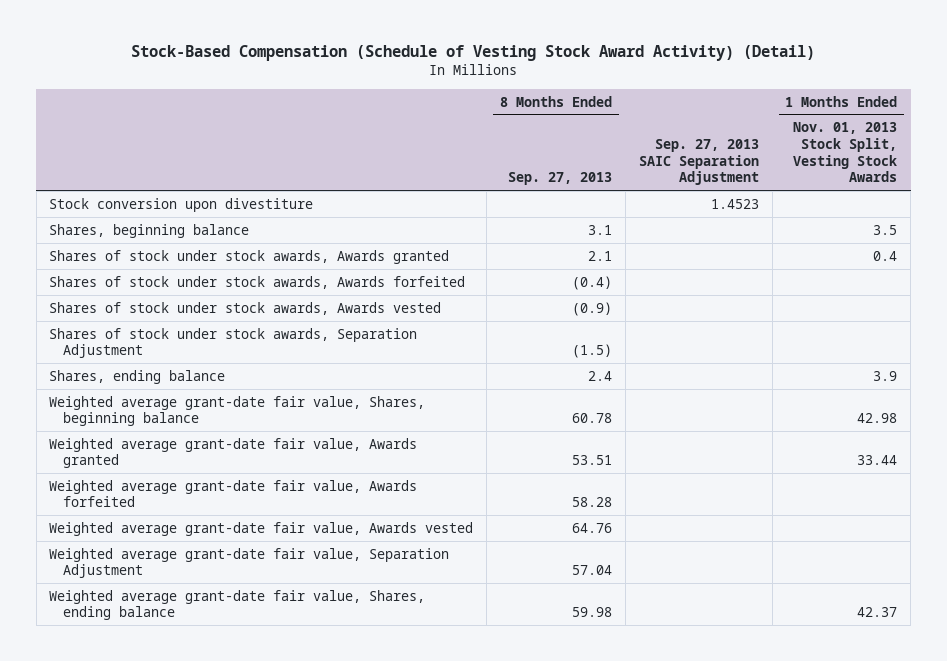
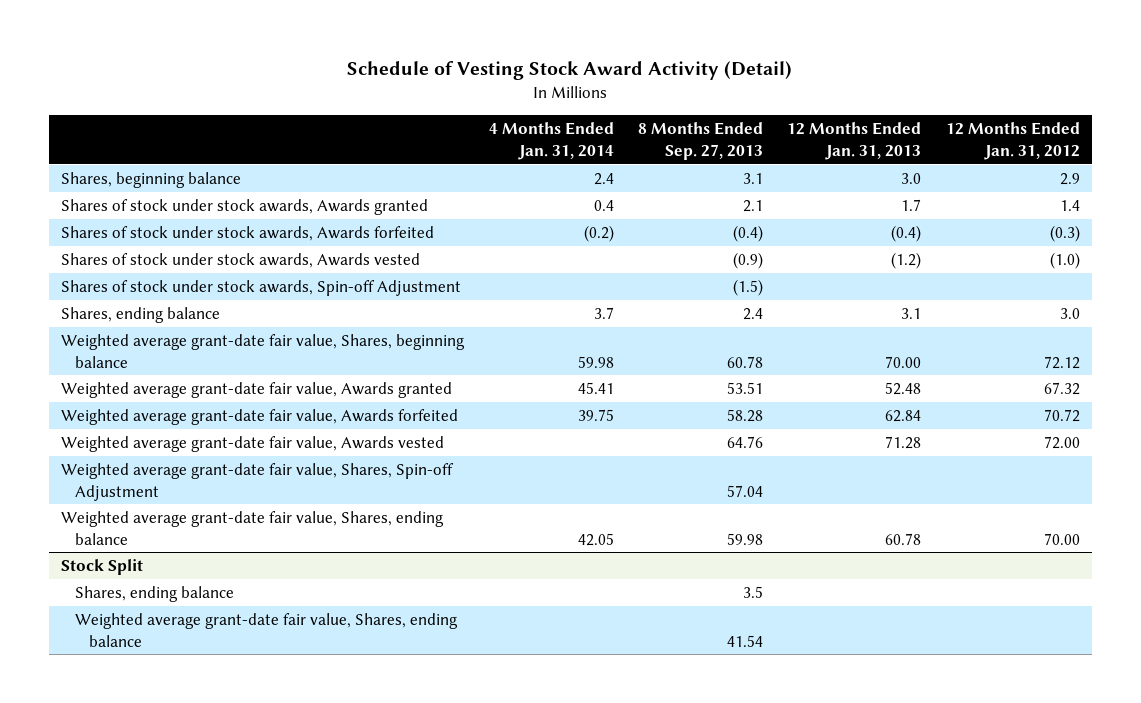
- Stock-Based Compensation (Schedule of Vesting Stock Award Activity) (Detail)
+ Schedule of Vesting Stock Award Activity (Detail)
- | 8 Months Ended Sep. 27, 2013 | Sep. 27, 2013 SAIC Separation Adjustment | 1 Months Ended Nov. 01, 2013 Stock Split, Vesting Stock Awards
+ | 4 Months Ended Jan. 31, 2014 | 8 Months Ended Sep. 27, 2013 | 12 Months Ended Jan. 31, 2013 | 12 Months Ended Jan. 31, 2012
- Stock conversion upon divestiture | | 1.4523 |
- Shares of stock under stock awards, Separation Adjustment | (1.5) | |
+ Shares of stock under stock awards, Spin-off Adjustment | | (1.5) | |
- Weighted average grant-date fair value, Separation Adjustment | 57.04 | |
+ Weighted average grant-date fair value, Shares, Spin-off Adjustment | | 57.04 | |
+ Stock Split
+ Shares, ending balance | | 3.5 | |
+ Weighted average grant-date fair value, Shares, ending balance | | 41.54 | |

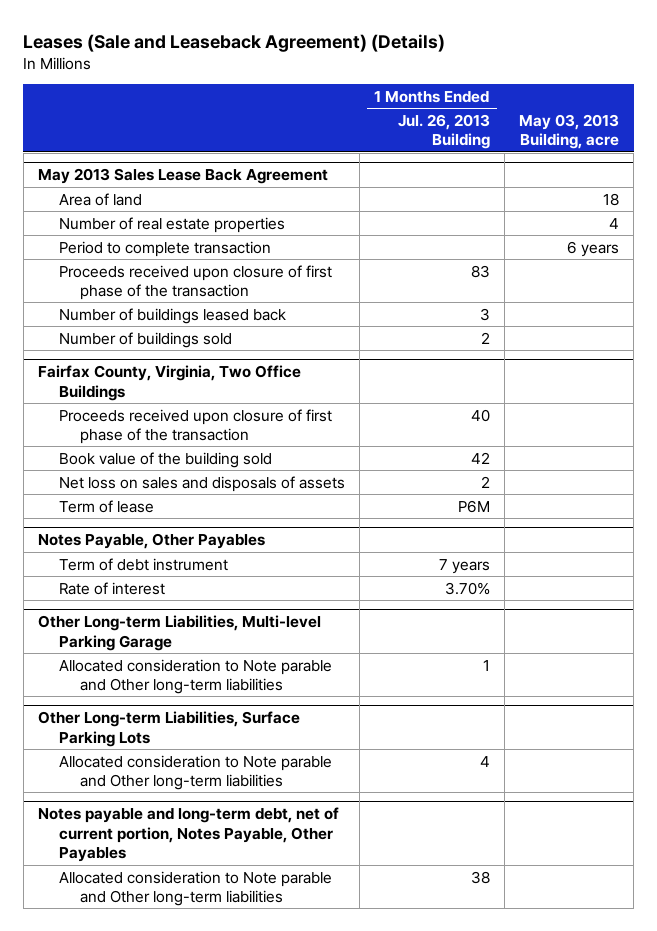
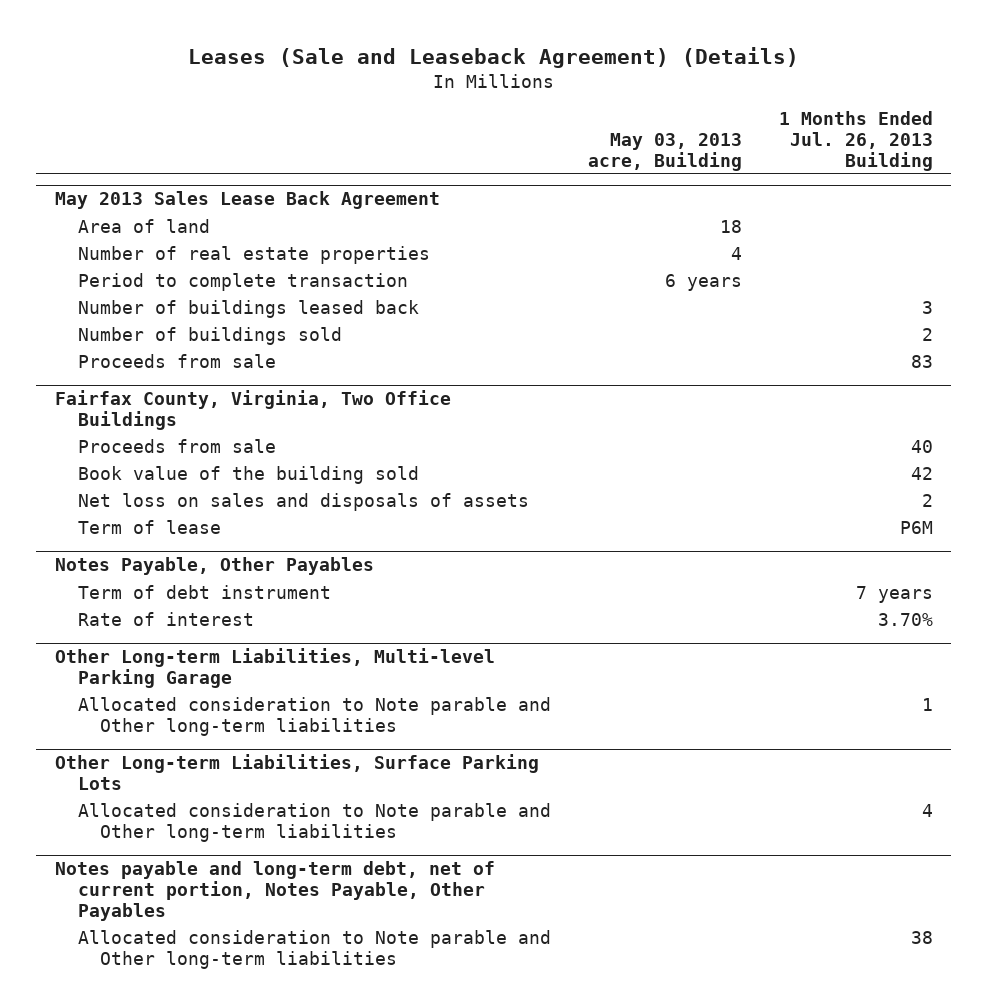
- | 1 Months Ended Jul. 26, 2013 Building | May 03, 2013 Building, acre
+ | May 03, 2013 acre, Building | 1 Months Ended Jul. 26, 2013 Building
@ May 2013 Sales Lease Back Agreement
- Proceeds received upon closure of first phase of the transaction | 83 |
+ Proceeds from sale | | 83
@ Fairfax County, Virginia, Two Office Buildings
- Proceeds received upon closure of first phase of the transaction | 40 |
+ Proceeds from sale | | 40

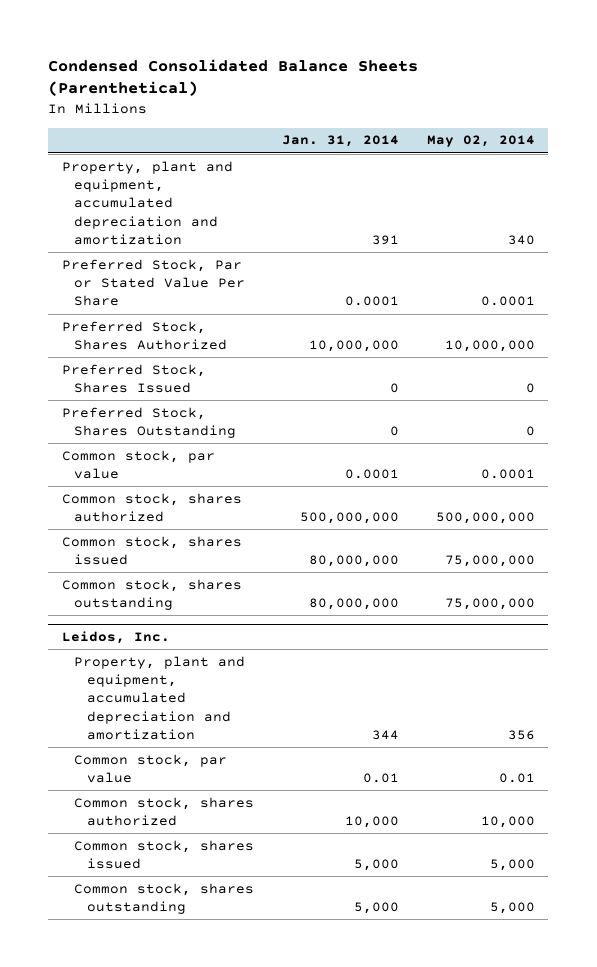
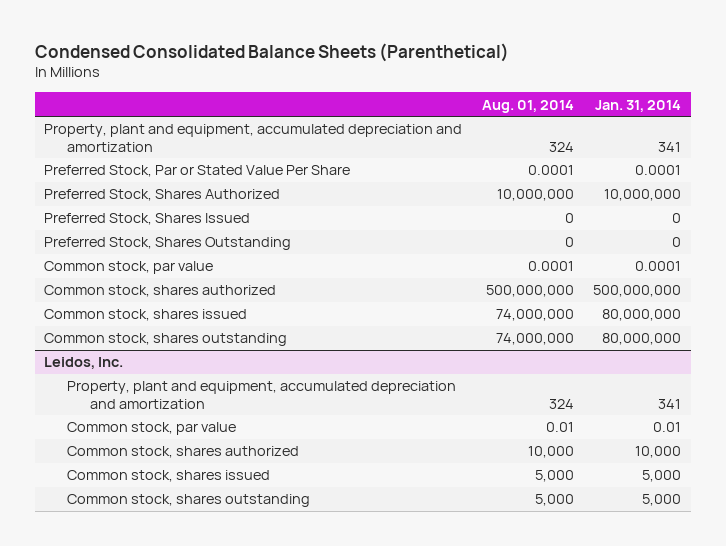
- | Jan. 31, 2014 | May 02, 2014
+ | Aug. 01, 2014 | Jan. 31, 2014
- Property, plant and equipment, accumulated depreciation and amortization | 391 | 340
+ Property, plant and equipment, accumulated depreciation and amortization | 324 | 341
@ Leidos, Inc.
- Property, plant and equipment, accumulated depreciation and amortization | 344 | 356
+ Property, plant and equipment, accumulated depreciation and amortization | 324 | 341

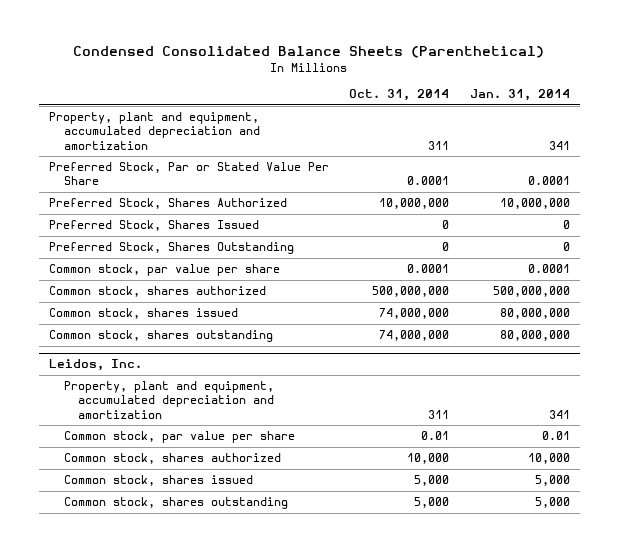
- | Aug. 01, 2014 | Jan. 31, 2014
+ | Oct. 31, 2014 | Jan. 31, 2014
- Common stock, par value | 0.0001 | 0.0001
+ Common stock, par value per share | 0.0001 | 0.0001
@ Leidos, Inc.
- Common stock, par value | 0.01 | 0.01
+ Common stock, par value per share | 0.01 | 0.01

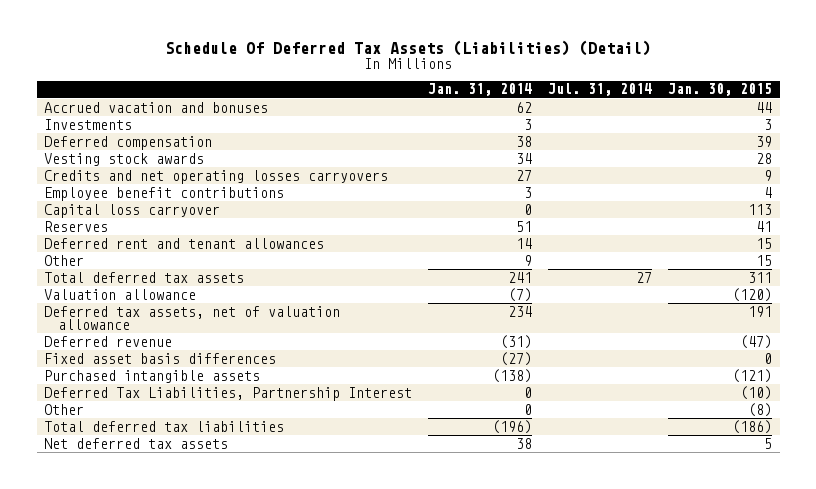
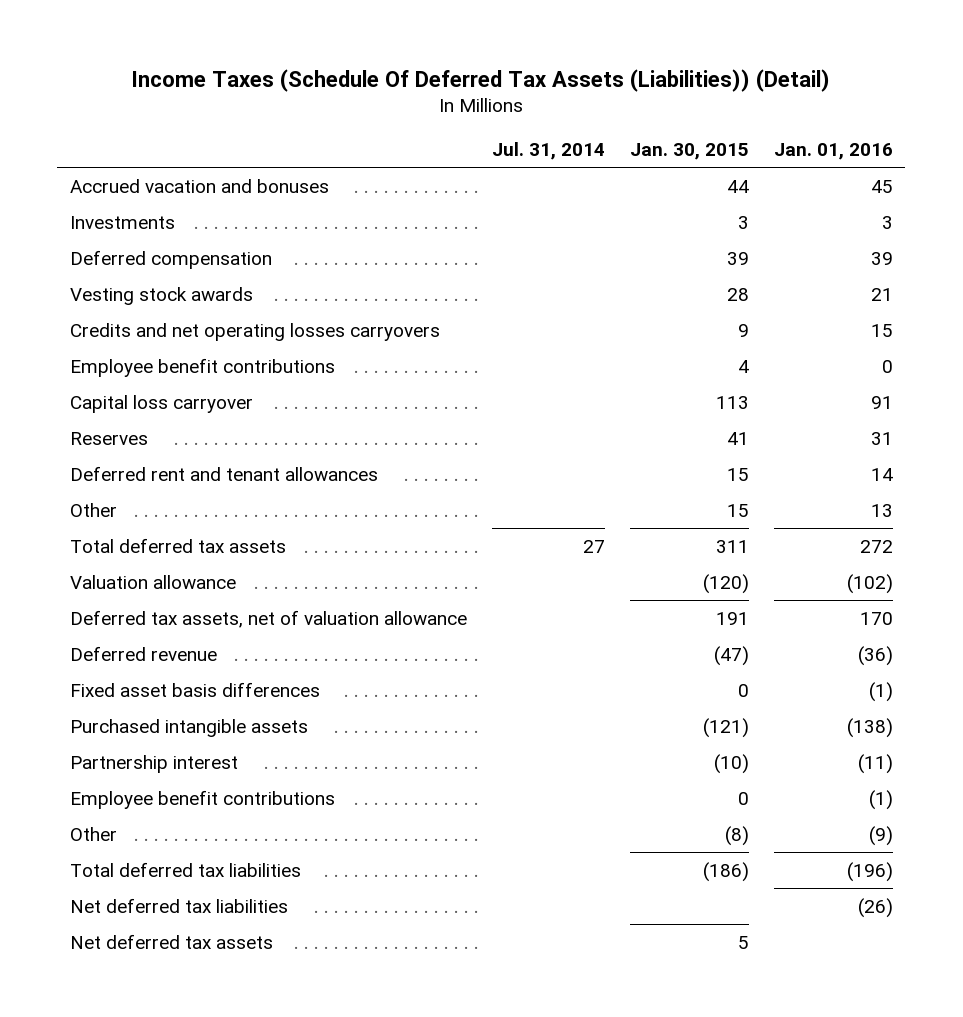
- Schedule Of Deferred Tax Assets (Liabilities) (Detail)
+ Income Taxes (Schedule Of Deferred Tax Assets (Liabilities)) (Detail)
- | Jan. 31, 2014 | Jul. 31, 2014 | Jan. 30, 2015
+ | Jul. 31, 2014 | Jan. 30, 2015 | Jan. 01, 2016
- Deferred Tax Liabilities, Partnership Interest | 0 | | (10)
+ Partnership interest | | (10) | (11)
+ Employee benefit contributions | | 0 | (1)
+ Net deferred tax liabilities | | | (26)

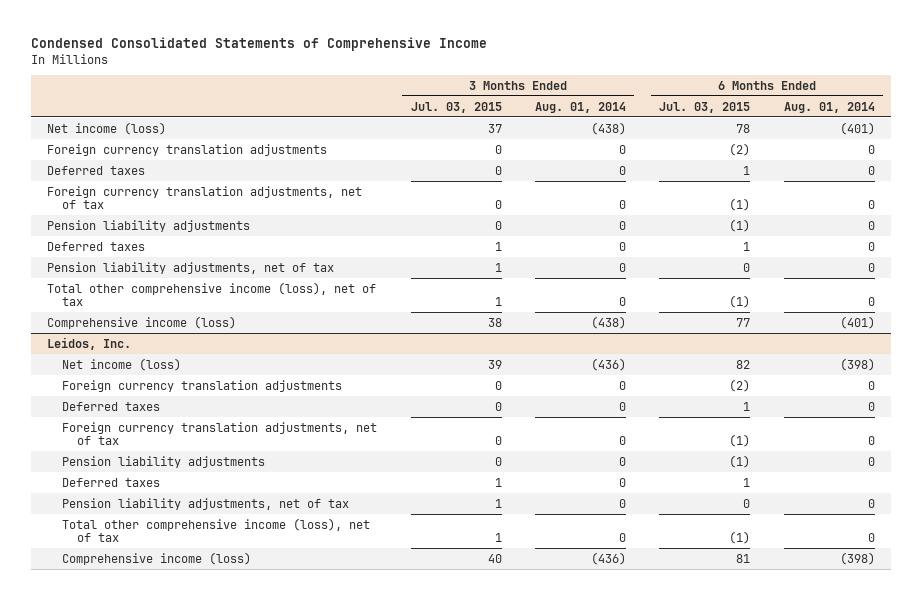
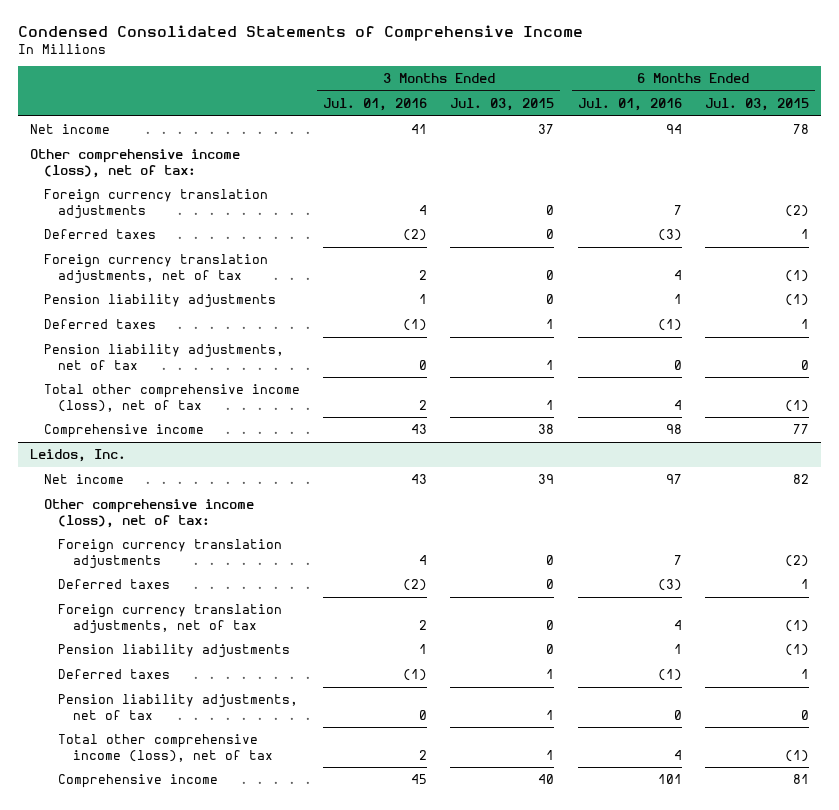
- | 3 Months Ended Jul. 03, 2015 | 3 Months Ended Aug. 01, 2014 | 6 Months Ended Jul. 03, 2015 | 6 Months Ended Aug. 01, 2014
+ | 3 Months Ended Jul. 01, 2016 | 3 Months Ended Jul. 03, 2015 | 6 Months Ended Jul. 01, 2016 | 6 Months Ended Jul. 03, 2015
- Net income (loss) | 37 | (438) | 78 | (401)
+ Net income | 41 | 37 | 94 | 78
+ Other comprehensive income (loss), net of tax:
- Comprehensive income (loss) | 38 | (438) | 77 | (401)
+ Comprehensive income | 43 | 38 | 98 | 77
@ Leidos, Inc.
- Net income (loss) | 39 | (436) | 82 | (398)
+ Net income | 43 | 39 | 97 | 82
+ Other comprehensive income (loss), net of tax:
- Comprehensive income (loss) | 40 | (436) | 81 | (398)
+ Comprehensive income | 45 | 40 | 101 | 81

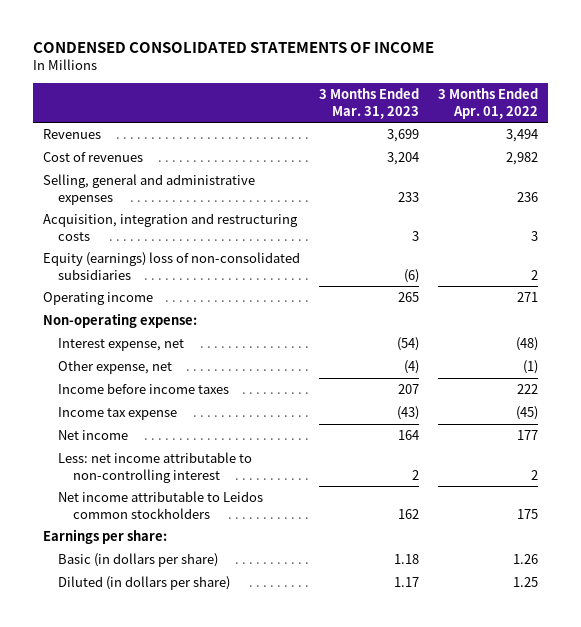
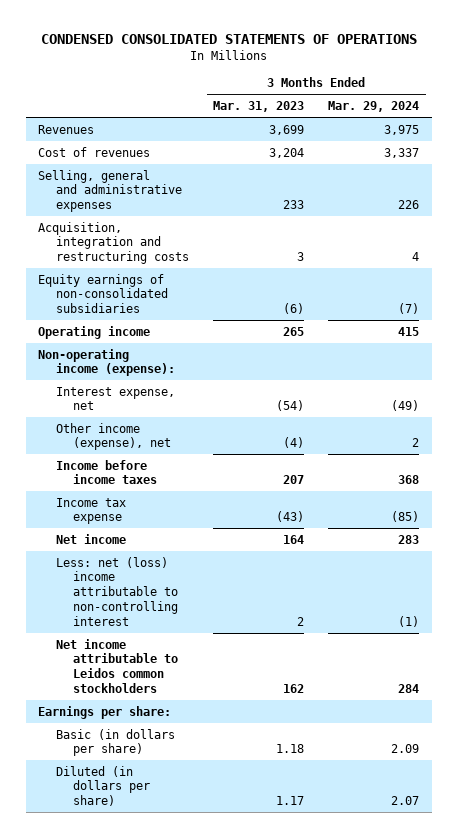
- CONDENSED CONSOLIDATED STATEMENTS OF INCOME
+ CONDENSED CONSOLIDATED STATEMENTS OF OPERATIONS
- | 3 Months Ended Mar. 31, 2023 | 3 Months Ended Apr. 01, 2022
+ | 3 Months Ended Mar. 31, 2023 | 3 Months Ended Mar. 29, 2024
- Equity (earnings) loss of non-consolidated subsidiaries | (6) | 2
+ Equity earnings of non-consolidated subsidiaries | (6) | (7)
- Non-operating expense:
+ Non-operating income (expense):
- Other expense, net | (4) | (1)
+ Other income (expense), net | (4) | 2
- Less: net income attributable to non-controlling interest | 2 | 2
+ Less: net (loss) income attributable to non-controlling interest | 2 | (1)

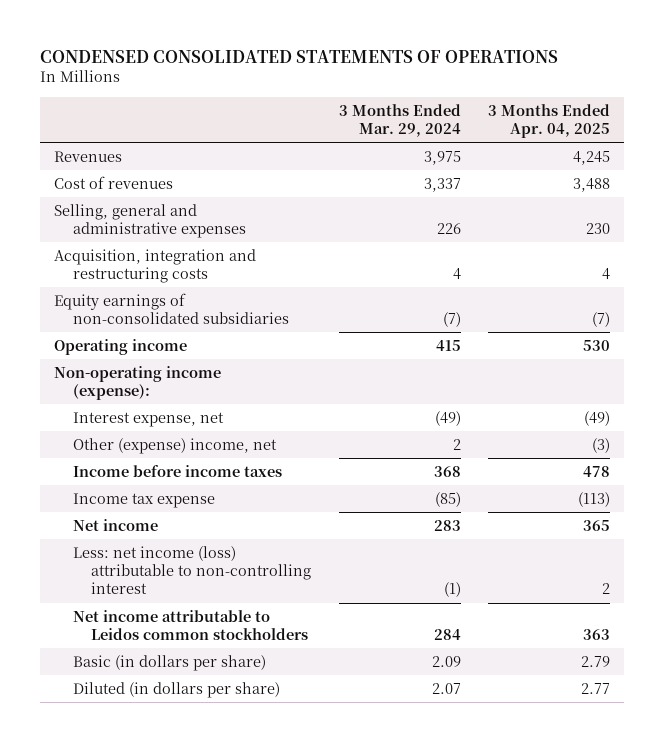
- | 3 Months Ended Mar. 31, 2023 | 3 Months Ended Mar. 29, 2024
+ | 3 Months Ended Mar. 29, 2024 | 3 Months Ended Apr. 04, 2025
- Other income (expense), net | (4) | 2
+ Other (expense) income, net | 2 | (3)
- Less: net (loss) income attributable to non-controlling interest | 2 | (1)
+ Less: net income (loss) attributable to non-controlling interest | (1) | 2
- Earnings per share:

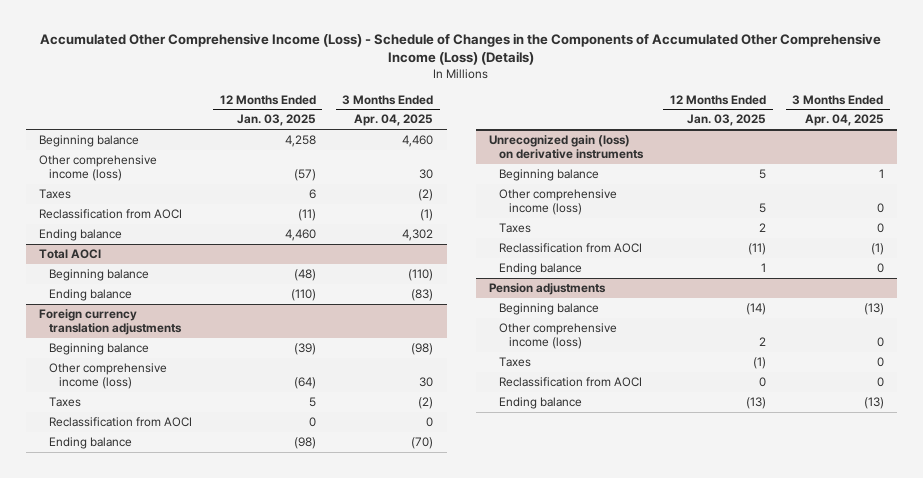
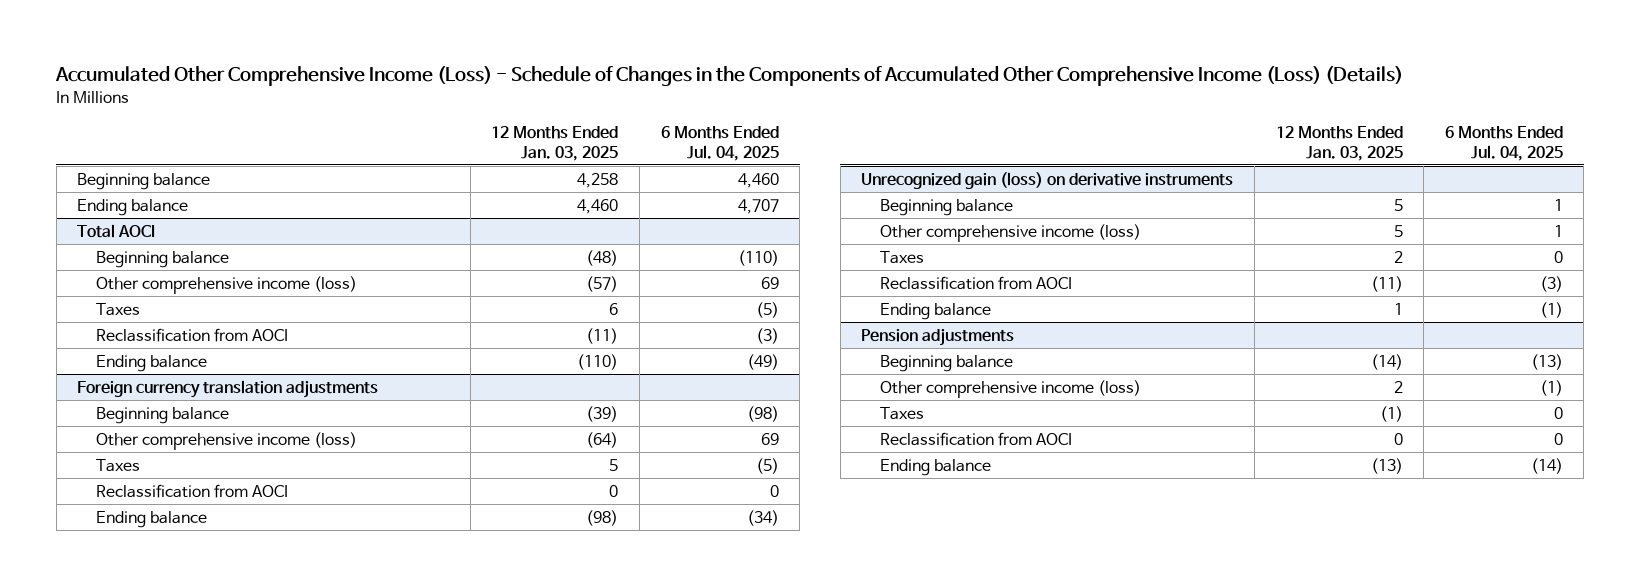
- | 12 Months Ended Jan. 03, 2025 | 3 Months Ended Apr. 04, 2025
+ | 12 Months Ended Jan. 03, 2025 | 6 Months Ended Jul. 04, 2025
- Other comprehensive income (loss) | (57) | 30
- Taxes | 6 | (2)
- Reclassification from AOCI | (11) | (1)
@ Total AOCI
+ Other comprehensive income (loss) | (57) | 69
+ Taxes | 6 | (5)
+ Reclassification from AOCI | (11) | (3)

